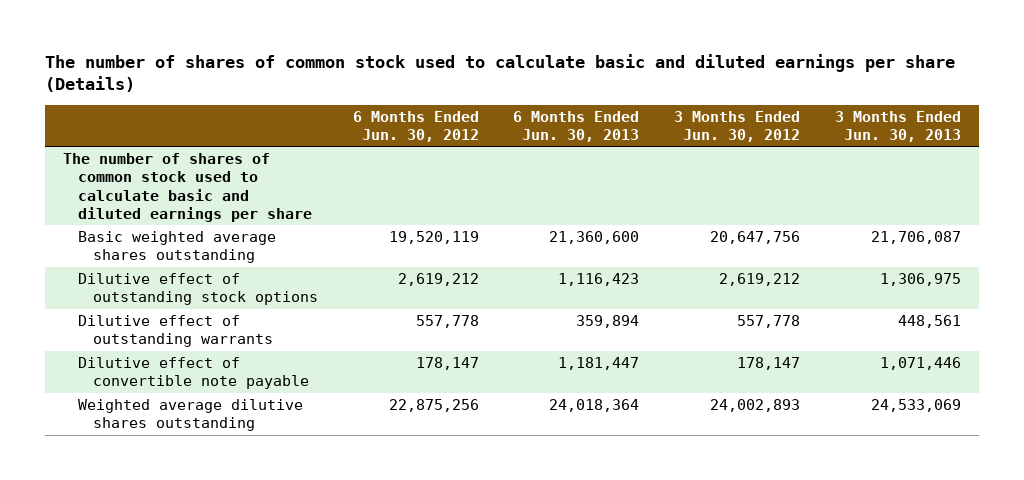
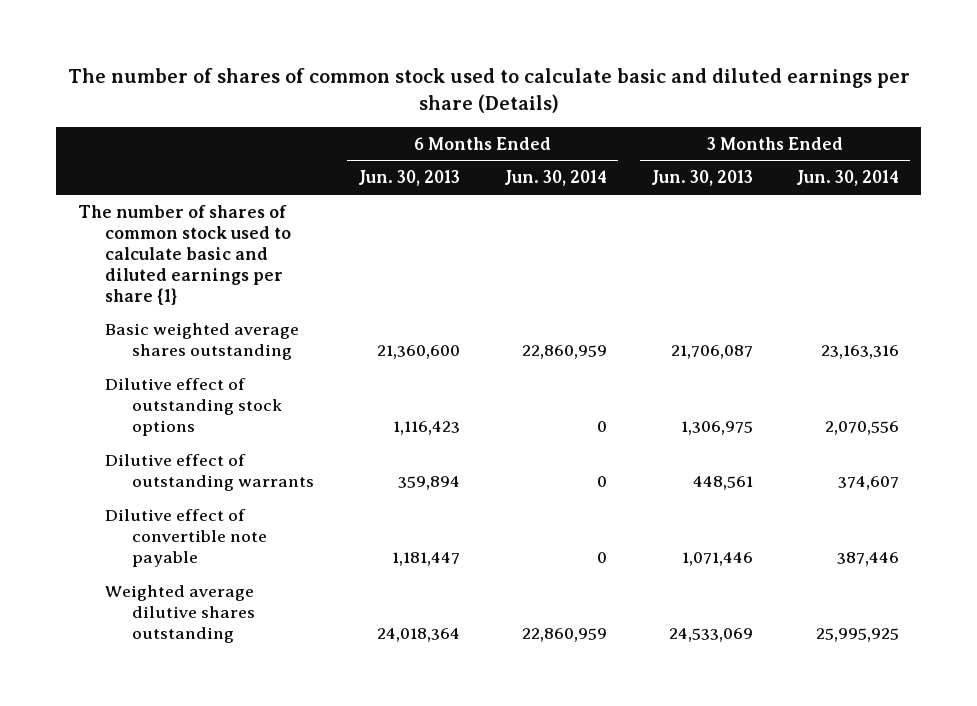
- | 6 Months Ended Jun. 30, 2012 | 6 Months Ended Jun. 30, 2013 | 3 Months Ended Jun. 30, 2012 | 3 Months Ended Jun. 30, 2013
+ | 6 Months Ended Jun. 30, 2013 | 6 Months Ended Jun. 30, 2014 | 3 Months Ended Jun. 30, 2013 | 3 Months Ended Jun. 30, 2014
- The number of shares of common stock used to calculate basic and diluted earnings per share
+ The number of shares of common stock used to calculate basic and diluted earnings per share {1}

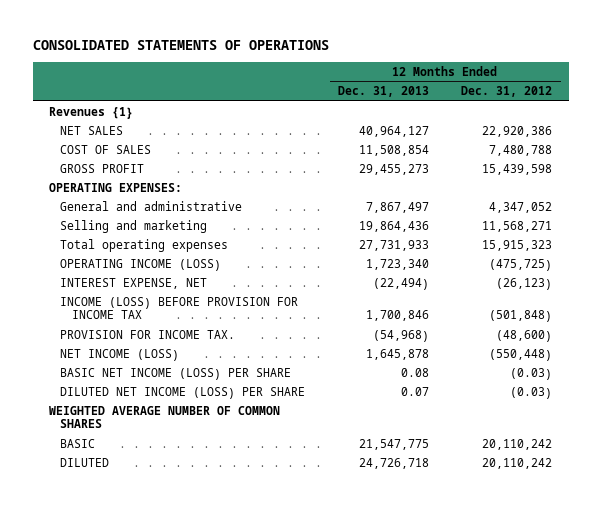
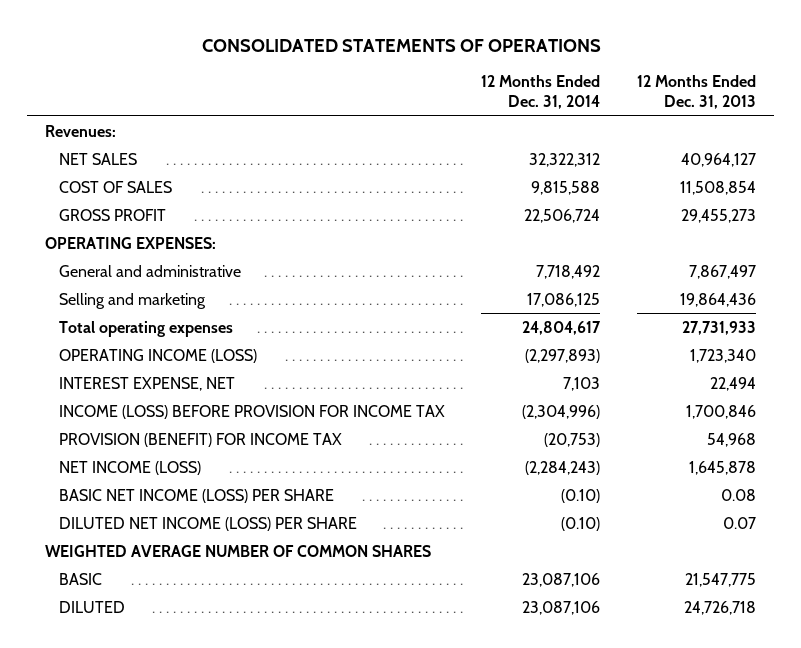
- | 12 Months Ended Dec. 31, 2013 | 12 Months Ended Dec. 31, 2012
+ | 12 Months Ended Dec. 31, 2014 | 12 Months Ended Dec. 31, 2013
- Revenues {1}
+ Revenues:
- INTEREST EXPENSE, NET | (22,494) | (26,123)
+ INTEREST EXPENSE, NET | 7,103 | 22,494
- PROVISION FOR INCOME TAX. | (54,968) | (48,600)
+ PROVISION (BENEFIT) FOR INCOME TAX | (20,753) | 54,968

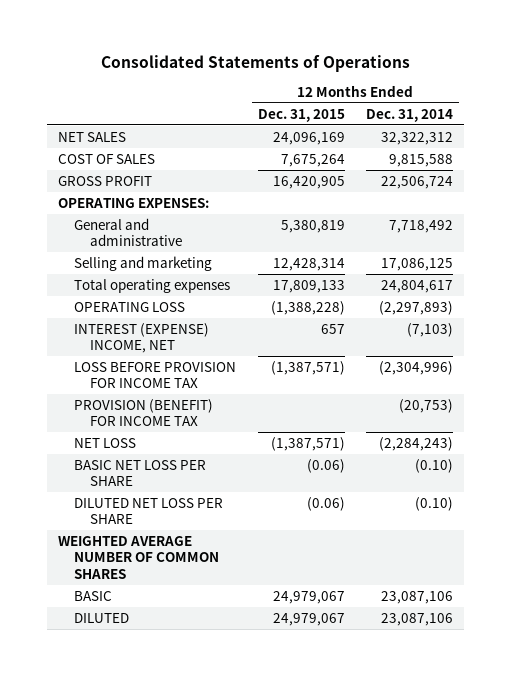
- CONSOLIDATED STATEMENTS OF OPERATIONS
+ Consolidated Statements of Operations
- | 12 Months Ended Dec. 31, 2014 | 12 Months Ended Dec. 31, 2013
+ | 12 Months Ended Dec. 31, 2015 | 12 Months Ended Dec. 31, 2014
- Revenues:
- OPERATING INCOME (LOSS) | (2,297,893) | 1,723,340
- INTEREST EXPENSE, NET | 7,103 | 22,494
- INCOME (LOSS) BEFORE PROVISION FOR INCOME TAX | (2,304,996) | 1,700,846
+ OPERATING LOSS | (1,388,228) | (2,297,893)
+ INTEREST (EXPENSE) INCOME, NET | 657 | (7,103)
+ LOSS BEFORE PROVISION FOR INCOME TAX | (1,387,571) | (2,304,996)
- NET INCOME (LOSS) | (2,284,243) | 1,645,878
- BASIC NET INCOME (LOSS) PER SHARE | (0.10) | 0.08
- DILUTED NET INCOME (LOSS) PER SHARE | (0.10) | 0.07
+ NET LOSS | (1,387,571) | (2,284,243)
+ BASIC NET LOSS PER SHARE | (0.06) | (0.10)
+ DILUTED NET LOSS PER SHARE | (0.06) | (0.10)

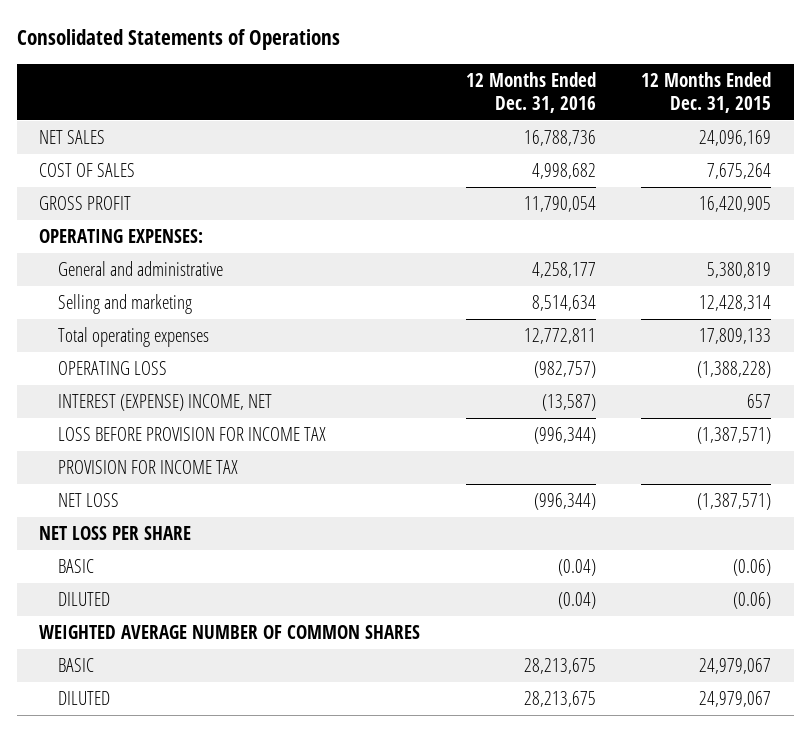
- | 12 Months Ended Dec. 31, 2015 | 12 Months Ended Dec. 31, 2014
+ | 12 Months Ended Dec. 31, 2016 | 12 Months Ended Dec. 31, 2015
- PROVISION (BENEFIT) FOR INCOME TAX | | (20,753)
+ PROVISION FOR INCOME TAX
- BASIC NET LOSS PER SHARE | (0.06) | (0.10)
- DILUTED NET LOSS PER SHARE | (0.06) | (0.10)
+ NET LOSS PER SHARE
+ BASIC | (0.04) | (0.06)
+ DILUTED | (0.04) | (0.06)

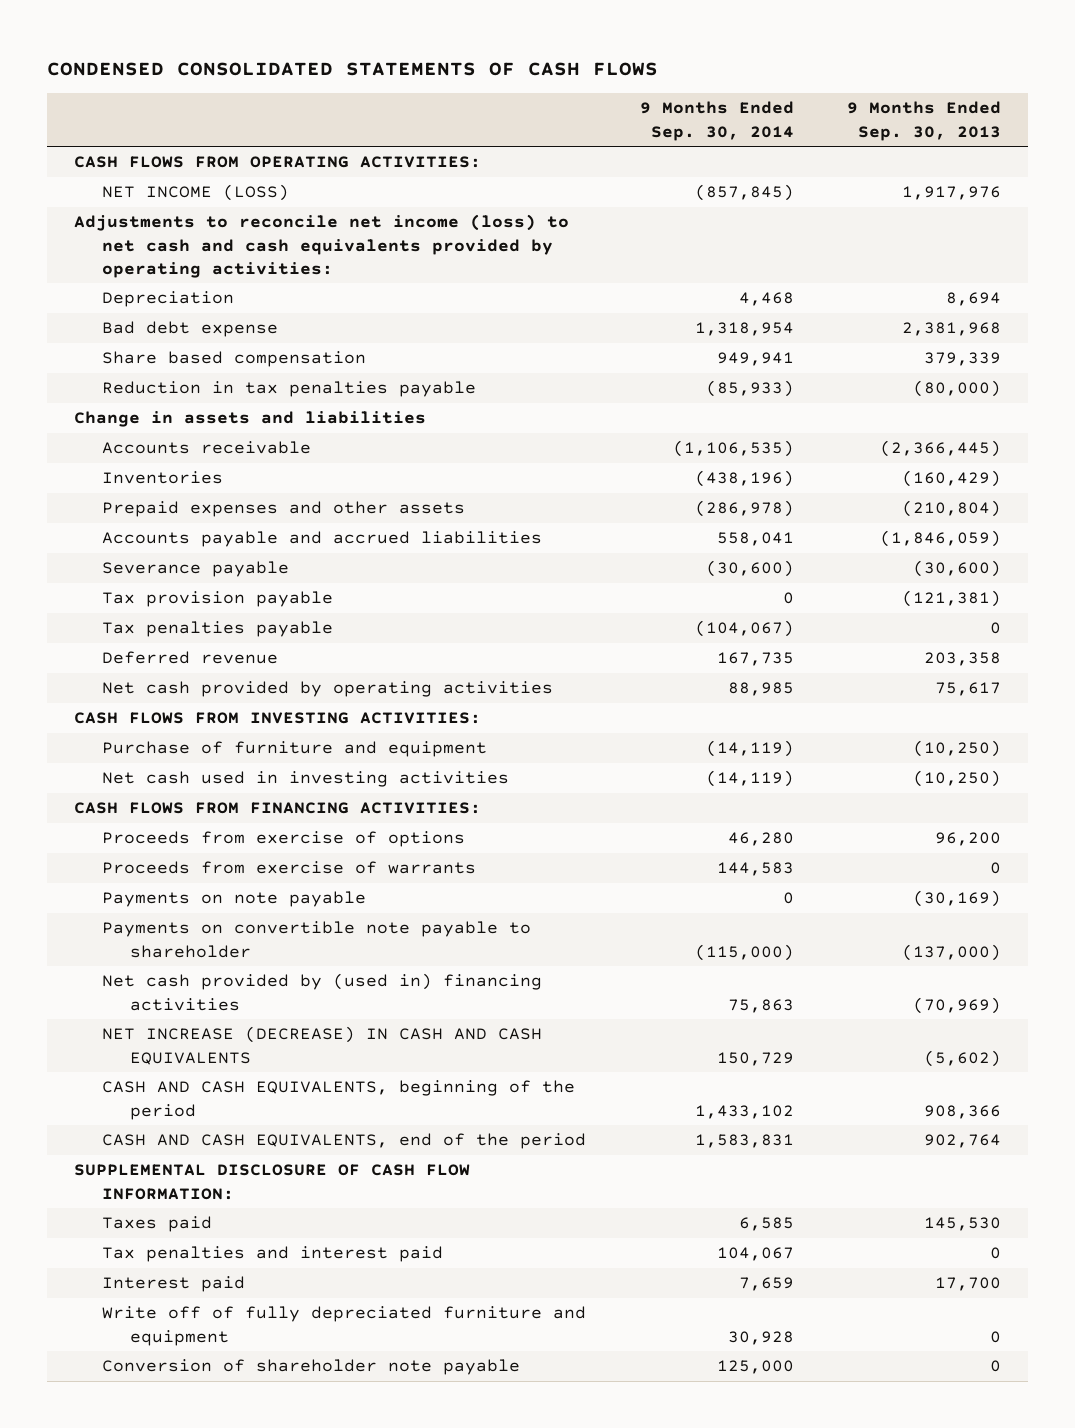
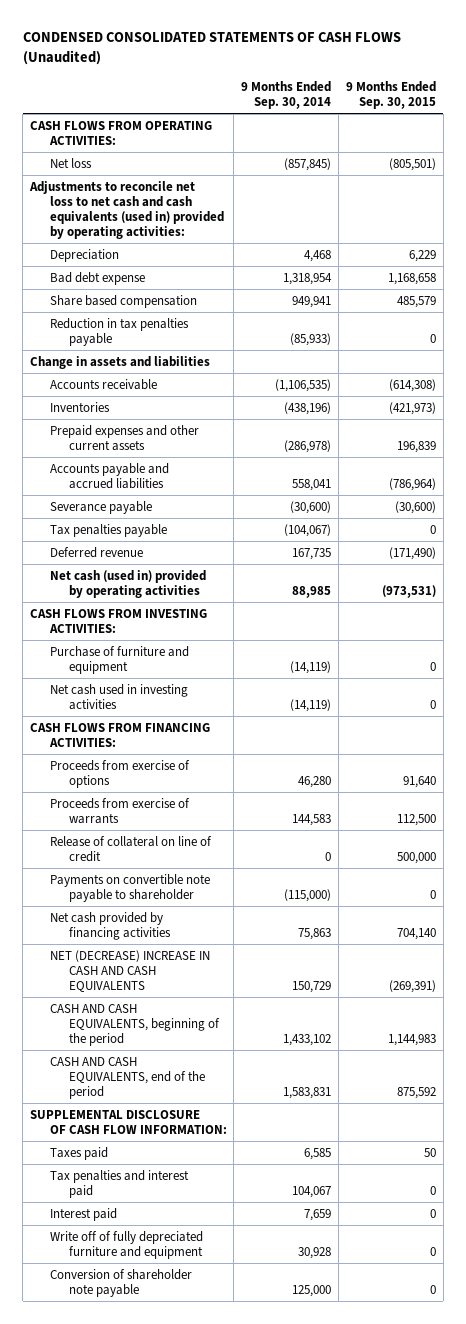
- CONDENSED CONSOLIDATED STATEMENTS OF CASH FLOWS
+ CONDENSED CONSOLIDATED STATEMENTS OF CASH FLOWS (Unaudited)
- | 9 Months Ended Sep. 30, 2014 | 9 Months Ended Sep. 30, 2013
+ | 9 Months Ended Sep. 30, 2014 | 9 Months Ended Sep. 30, 2015
- NET INCOME (LOSS) | (857,845) | 1,917,976
- Adjustments to reconcile net income (loss) to net cash and cash equivalents provided by operating activities:
+ Net loss | (857,845) | (805,501)
+ Adjustments to reconcile net loss to net cash and cash equivalents (used in) provided by operating activities:
- Prepaid expenses and other assets | (286,978) | (210,804)
+ Prepaid expenses and other current assets | (286,978) | 196,839
- Tax provision payable | 0 | (121,381)
- Net cash provided by operating activities | 88,985 | 75,617
+ Net cash (used in) provided by operating activities | 88,985 | (973,531)
- Payments on note payable | 0 | (30,169)
+ Release of collateral on line of credit | 0 | 500,000
- Net cash provided by (used in) financing activities | 75,863 | (70,969)
- NET INCREASE (DECREASE) IN CASH AND CASH EQUIVALENTS | 150,729 | (5,602)
+ Net cash provided by financing activities | 75,863 | 704,140
+ NET (DECREASE) INCREASE IN CASH AND CASH EQUIVALENTS | 150,729 | (269,391)

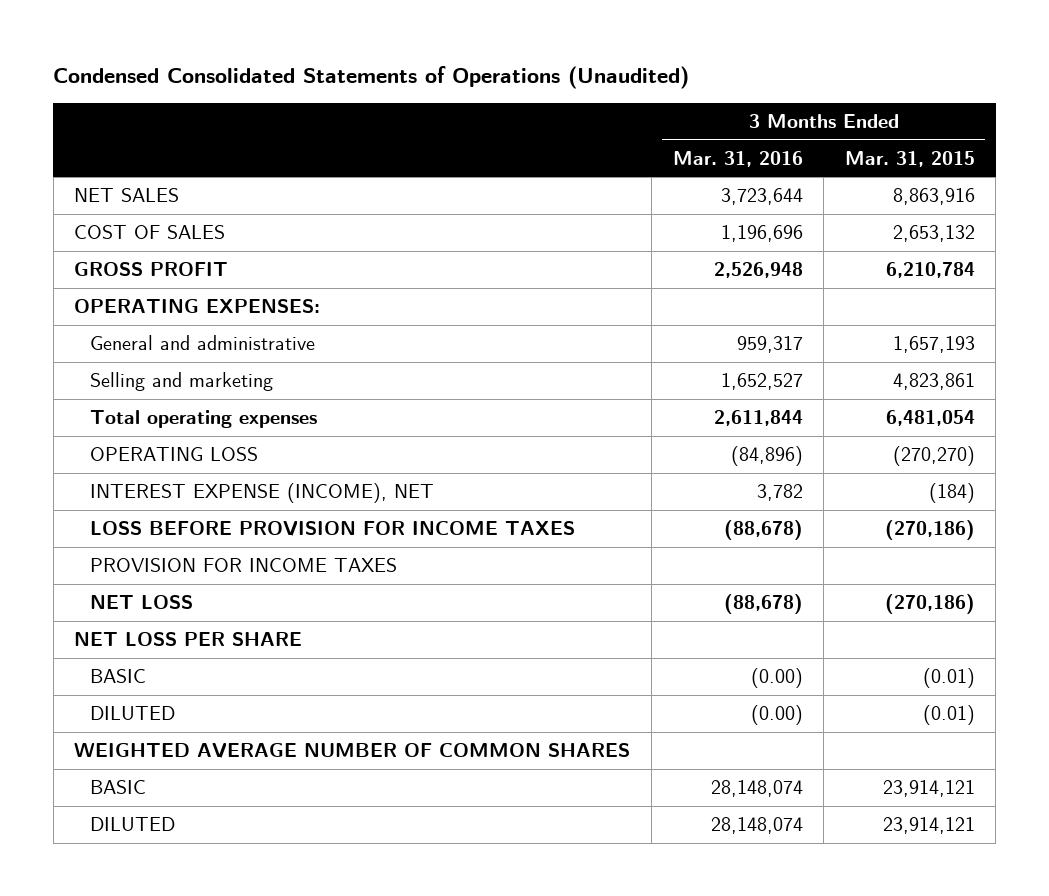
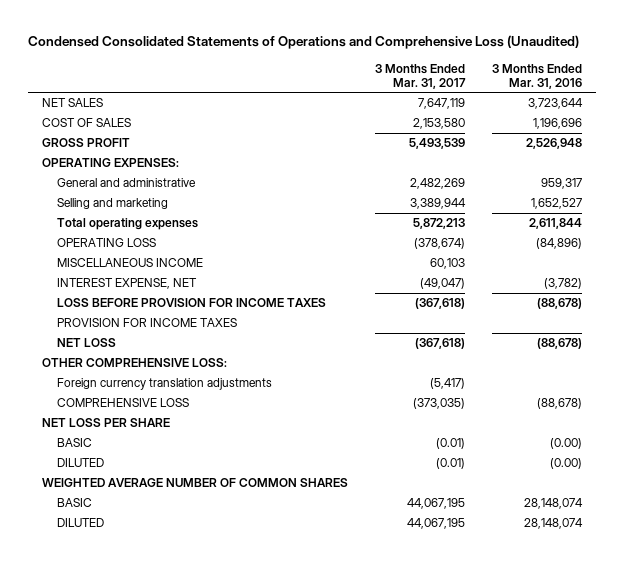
- Condensed Consolidated Statements of Operations (Unaudited)
+ Condensed Consolidated Statements of Operations and Comprehensive Loss (Unaudited)
- | 3 Months Ended Mar. 31, 2016 | 3 Months Ended Mar. 31, 2015
+ | 3 Months Ended Mar. 31, 2017 | 3 Months Ended Mar. 31, 2016
- INTEREST EXPENSE (INCOME), NET | 3,782 | (184)
+ MISCELLANEOUS INCOME | 60,103 |
+ INTEREST EXPENSE, NET | (49,047) | (3,782)
+ OTHER COMPREHENSIVE LOSS:
+ Foreign currency translation adjustments | (5,417) |
+ COMPREHENSIVE LOSS | (373,035) | (88,678)

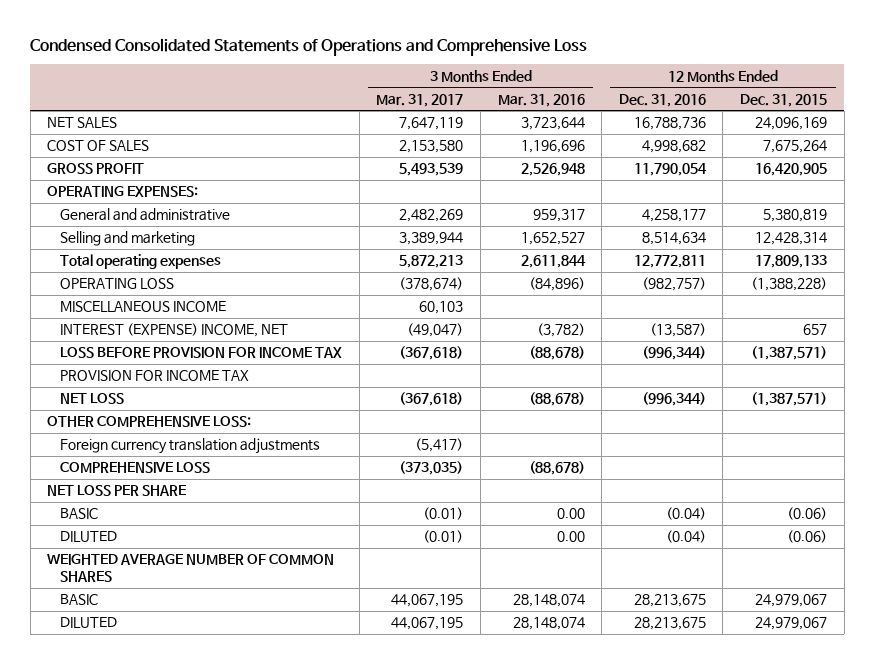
- Condensed Consolidated Statements of Operations and Comprehensive Loss (Unaudited)
+ Condensed Consolidated Statements of Operations and Comprehensive Loss
- | 3 Months Ended Mar. 31, 2017 | 3 Months Ended Mar. 31, 2016
+ | 3 Months Ended Mar. 31, 2017 | 3 Months Ended Mar. 31, 2016 | 12 Months Ended Dec. 31, 2016 | 12 Months Ended Dec. 31, 2015
- INTEREST EXPENSE, NET | (49,047) | (3,782)
- LOSS BEFORE PROVISION FOR INCOME TAXES | (367,618) | (88,678)
- PROVISION FOR INCOME TAXES
+ INTEREST (EXPENSE) INCOME, NET | (49,047) | (3,782) | (13,587) | 657
+ LOSS BEFORE PROVISION FOR INCOME TAX | (367,618) | (88,678) | (996,344) | (1,387,571)
+ PROVISION FOR INCOME TAX
- BASIC | (0.01) | (0.00)
- DILUTED | (0.01) | (0.00)
+ BASIC | (0.01) | 0.00 | (0.04) | (0.06)
+ DILUTED | (0.01) | 0.00 | (0.04) | (0.06)

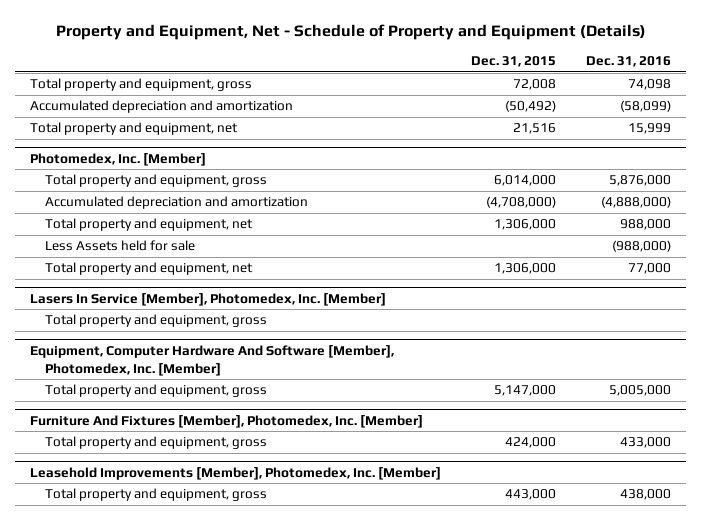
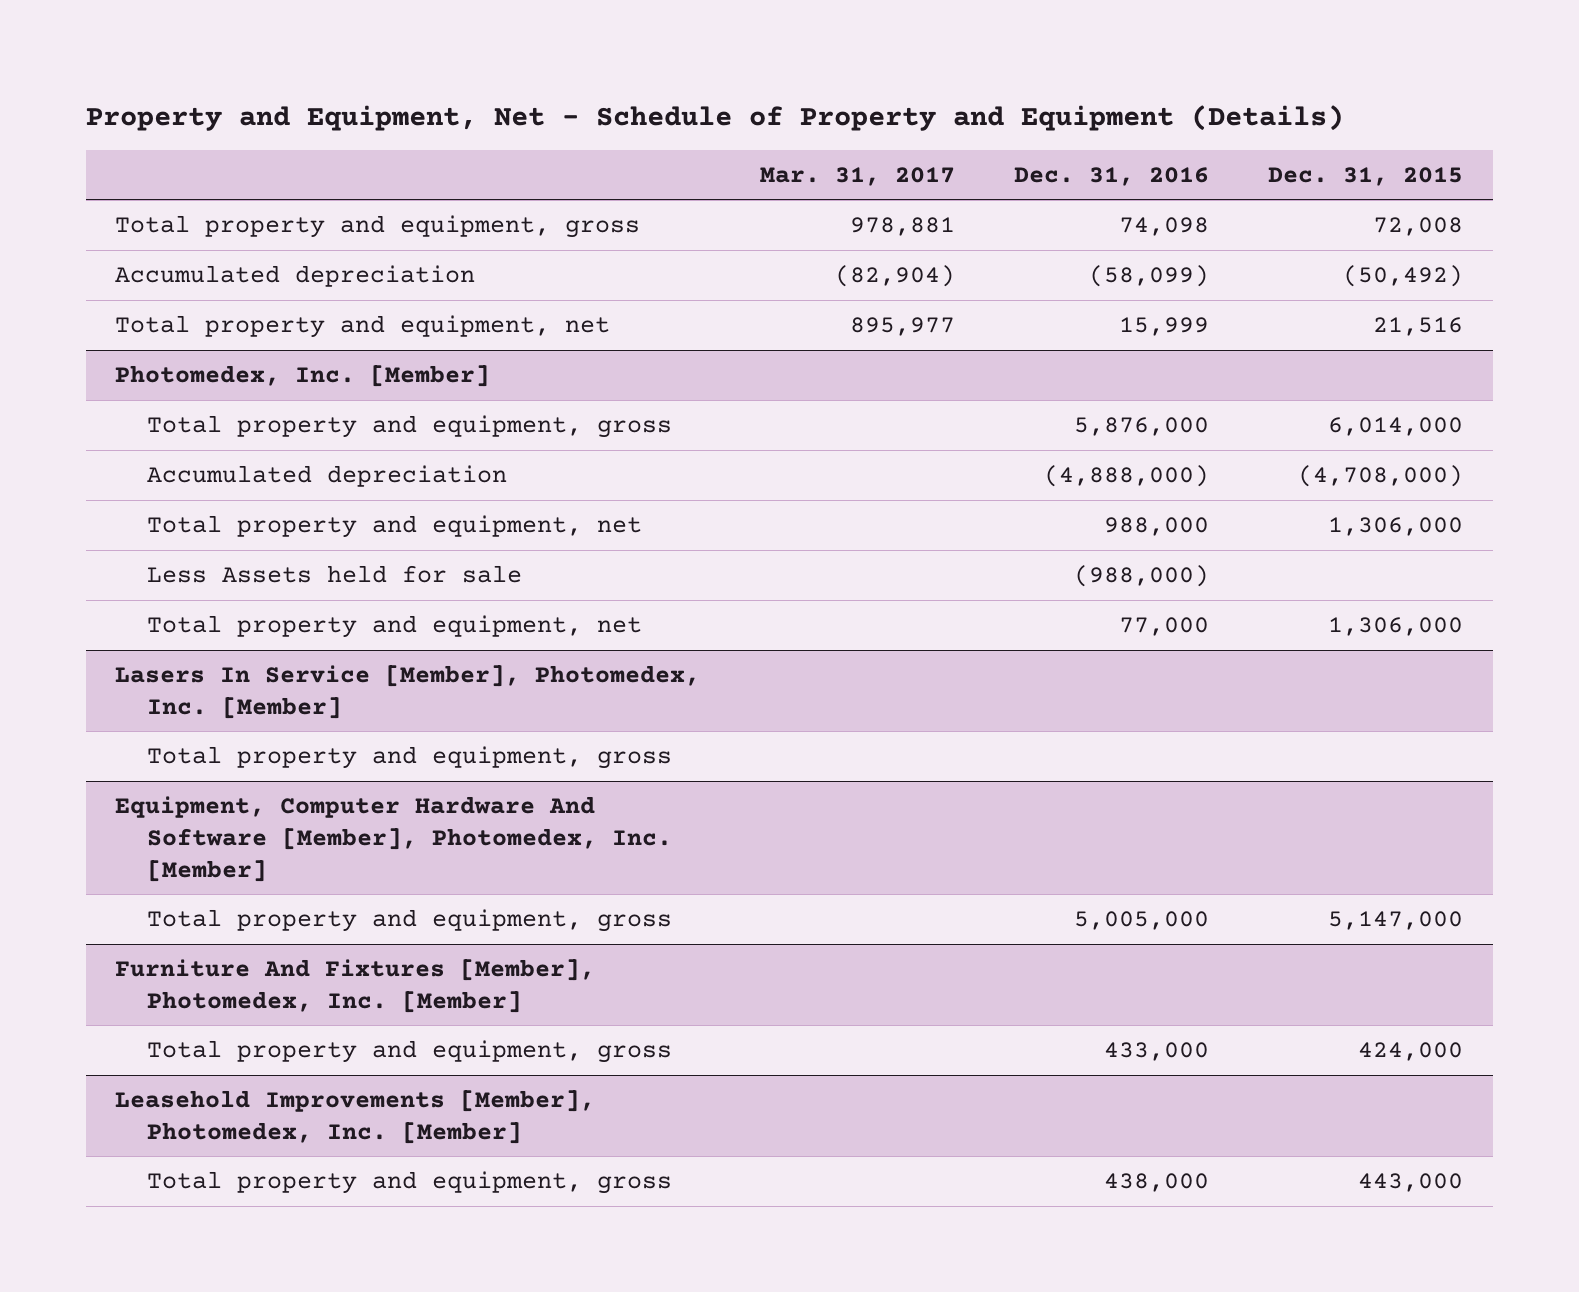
- | Dec. 31, 2015 | Dec. 31, 2016
+ | Mar. 31, 2017 | Dec. 31, 2016 | Dec. 31, 2015
- Accumulated depreciation and amortization | (50,492) | (58,099)
+ Accumulated depreciation | (82,904) | (58,099) | (50,492)
@ Photomedex, Inc. [Member]
- Accumulated depreciation and amortization | (4,708,000) | (4,888,000)
+ Accumulated depreciation | | (4,888,000) | (4,708,000)

